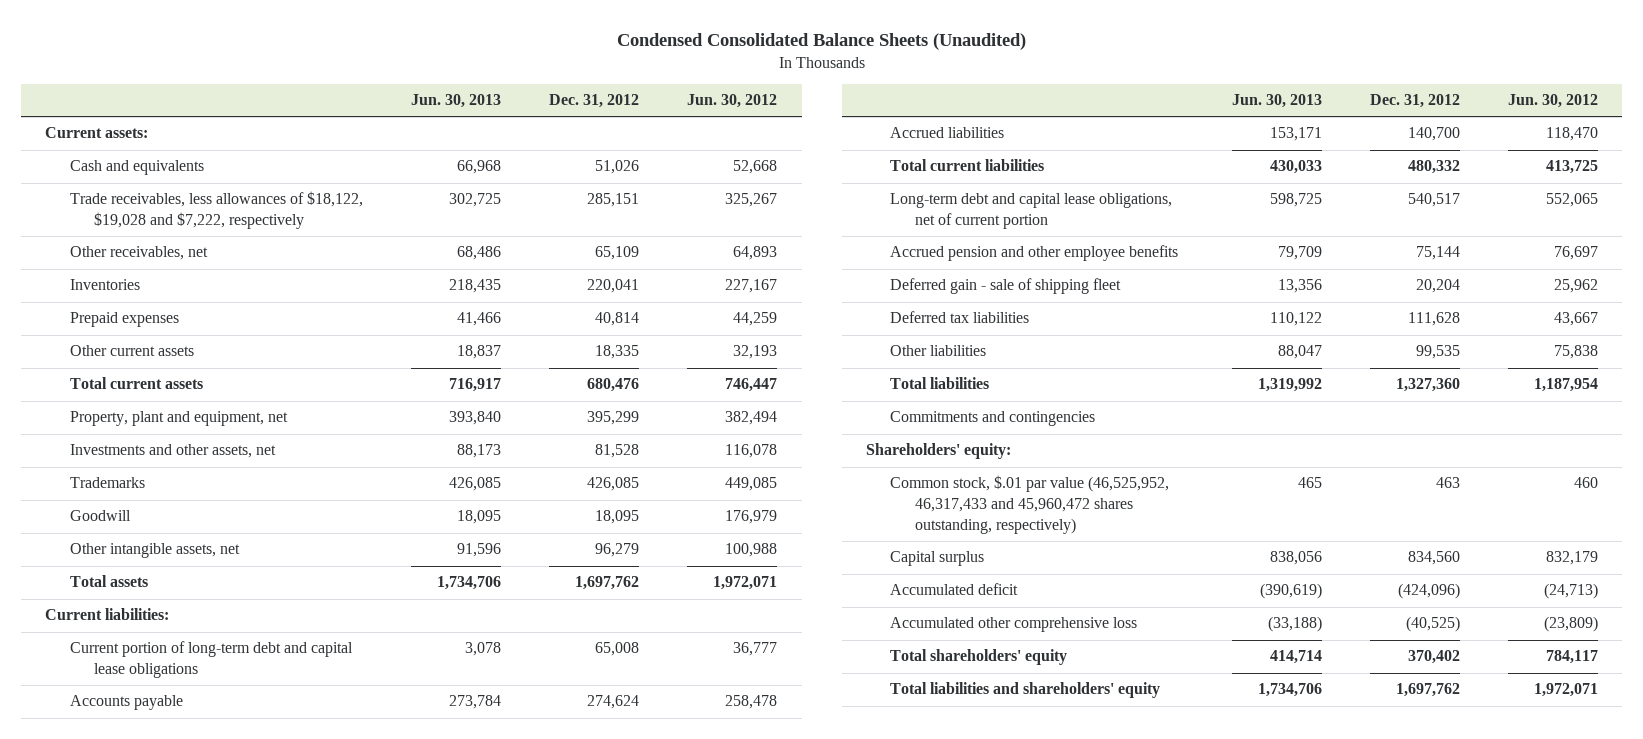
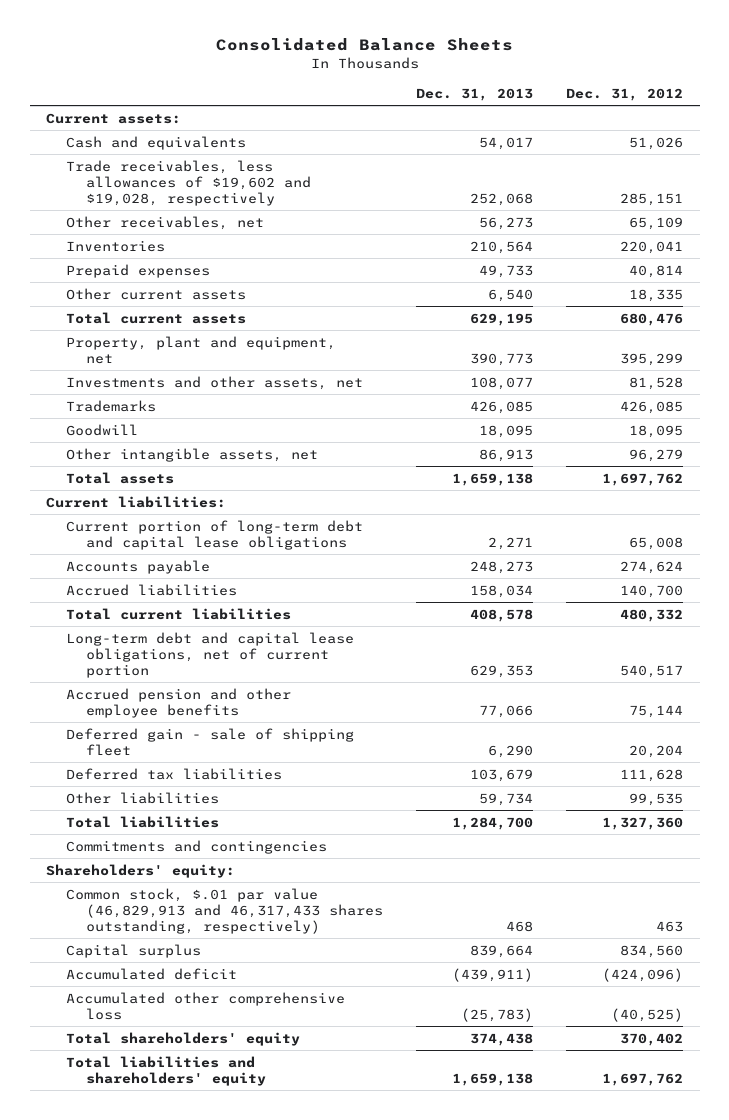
- Condensed Consolidated Balance Sheets (Unaudited)
+ Consolidated Balance Sheets
- | Jun. 30, 2013 | Dec. 31, 2012 | Jun. 30, 2012
+ | Dec. 31, 2013 | Dec. 31, 2012
- Trade receivables, less allowances of $18,122, $19,028 and $7,222, respectively | 302,725 | 285,151 | 325,267
+ Trade receivables, less allowances of $19,602 and $19,028, respectively | 252,068 | 285,151
- Common stock, $.01 par value (46,525,952, 46,317,433 and 45,960,472 shares outstanding, respectively) | 465 | 463 | 460
+ Common stock, $.01 par value (46,829,913 and 46,317,433 shares outstanding, respectively) | 468 | 463

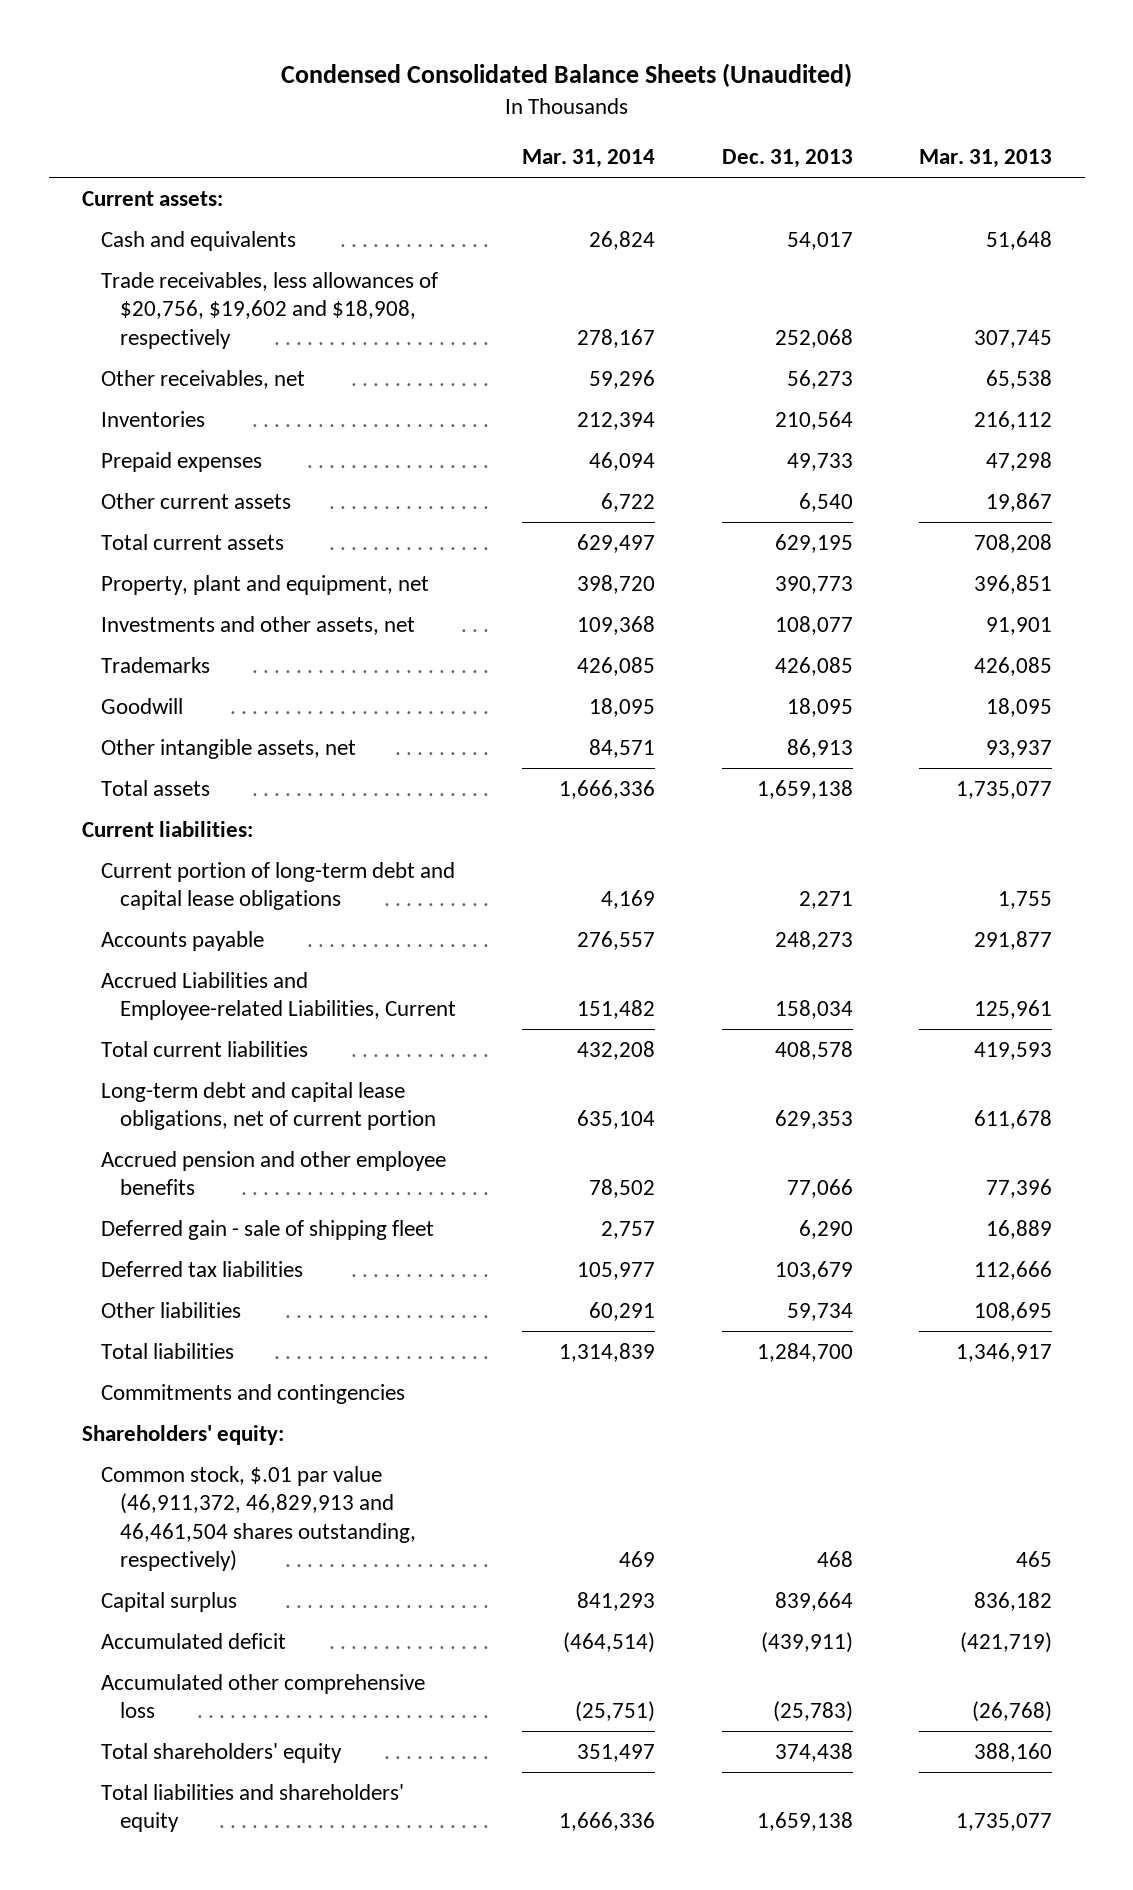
- Consolidated Balance Sheets
+ Condensed Consolidated Balance Sheets (Unaudited)
- | Dec. 31, 2013 | Dec. 31, 2012
+ | Mar. 31, 2014 | Dec. 31, 2013 | Mar. 31, 2013
- Trade receivables, less allowances of $19,602 and $19,028, respectively | 252,068 | 285,151
+ Trade receivables, less allowances of $20,756, $19,602 and $18,908, respectively | 278,167 | 252,068 | 307,745
- Accrued liabilities | 158,034 | 140,700
+ Accrued Liabilities and Employee-related Liabilities, Current | 151,482 | 158,034 | 125,961
- Common stock, $.01 par value (46,829,913 and 46,317,433 shares outstanding, respectively) | 468 | 463
+ Common stock, $.01 par value (46,911,372, 46,829,913 and 46,461,504 shares outstanding, respectively) | 469 | 468 | 465

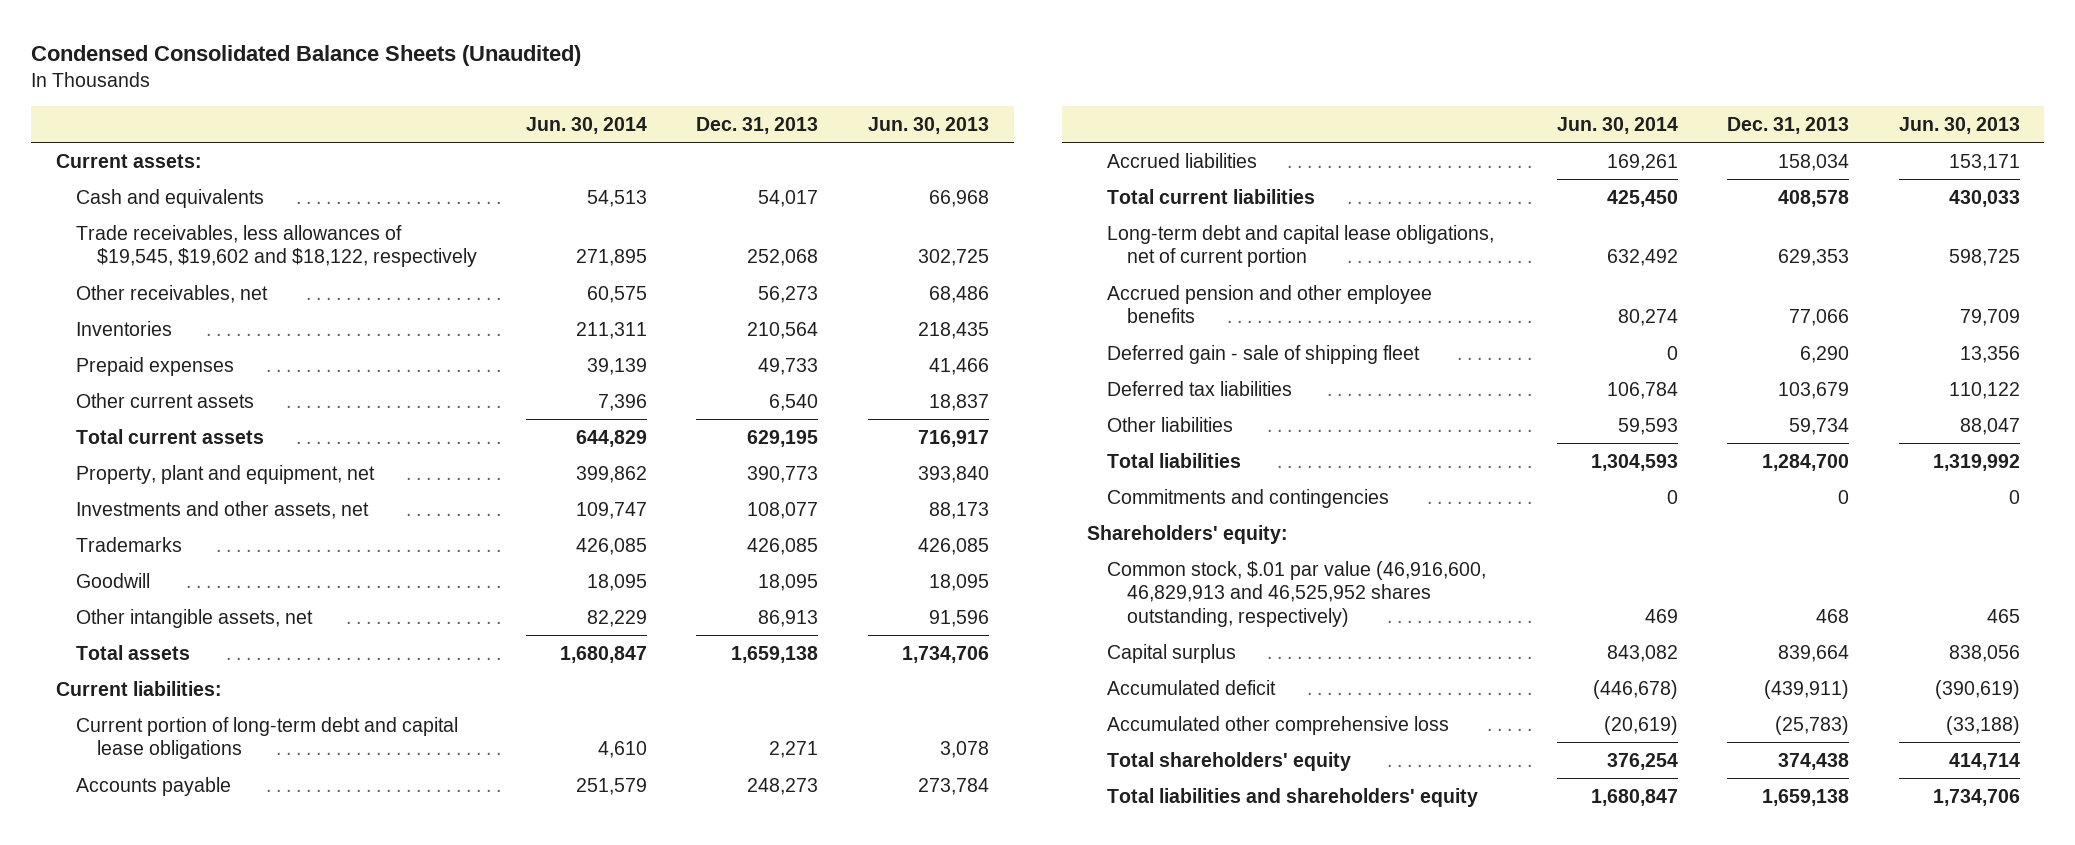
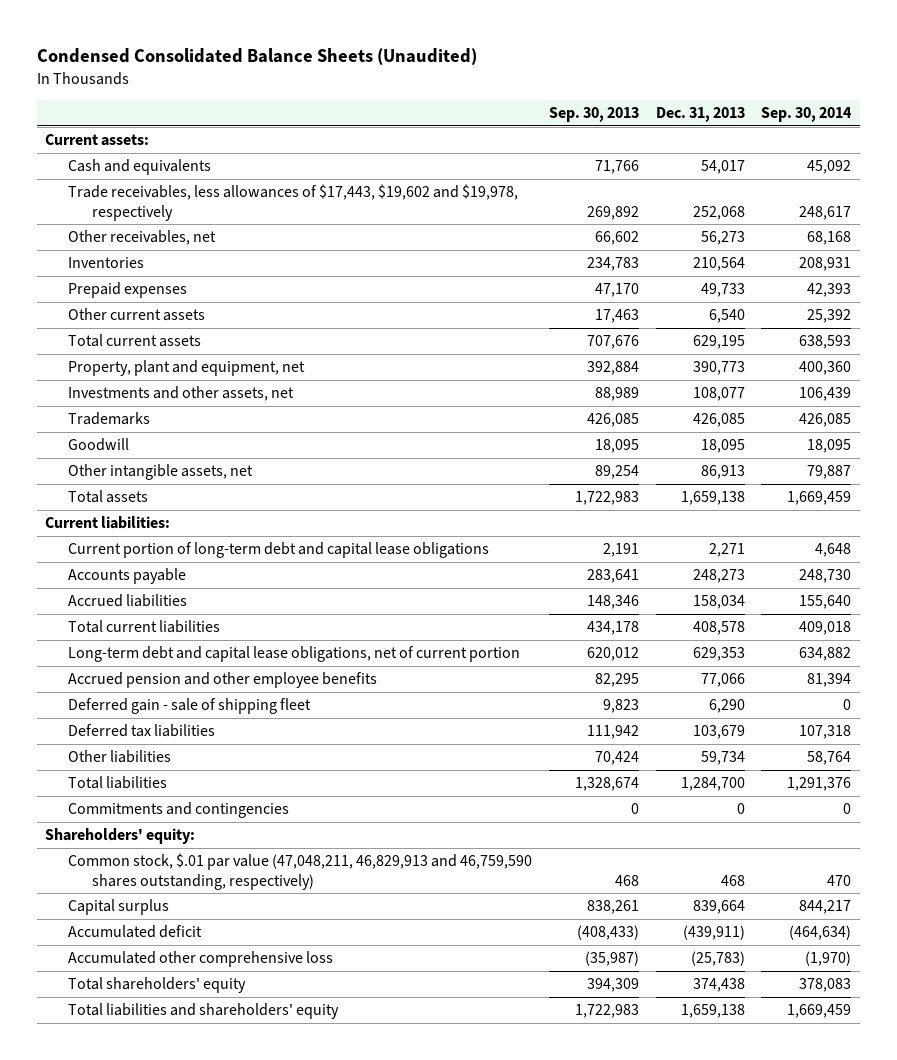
- | Jun. 30, 2014 | Dec. 31, 2013 | Jun. 30, 2013
+ | Sep. 30, 2013 | Dec. 31, 2013 | Sep. 30, 2014
- Trade receivables, less allowances of $19,545, $19,602 and $18,122, respectively | 271,895 | 252,068 | 302,725
+ Trade receivables, less allowances of $17,443, $19,602 and $19,978, respectively | 269,892 | 252,068 | 248,617
- Common stock, $.01 par value (46,916,600, 46,829,913 and 46,525,952 shares outstanding, respectively) | 469 | 468 | 465
+ Common stock, $.01 par value (47,048,211, 46,829,913 and 46,759,590 shares outstanding, respectively) | 468 | 468 | 470

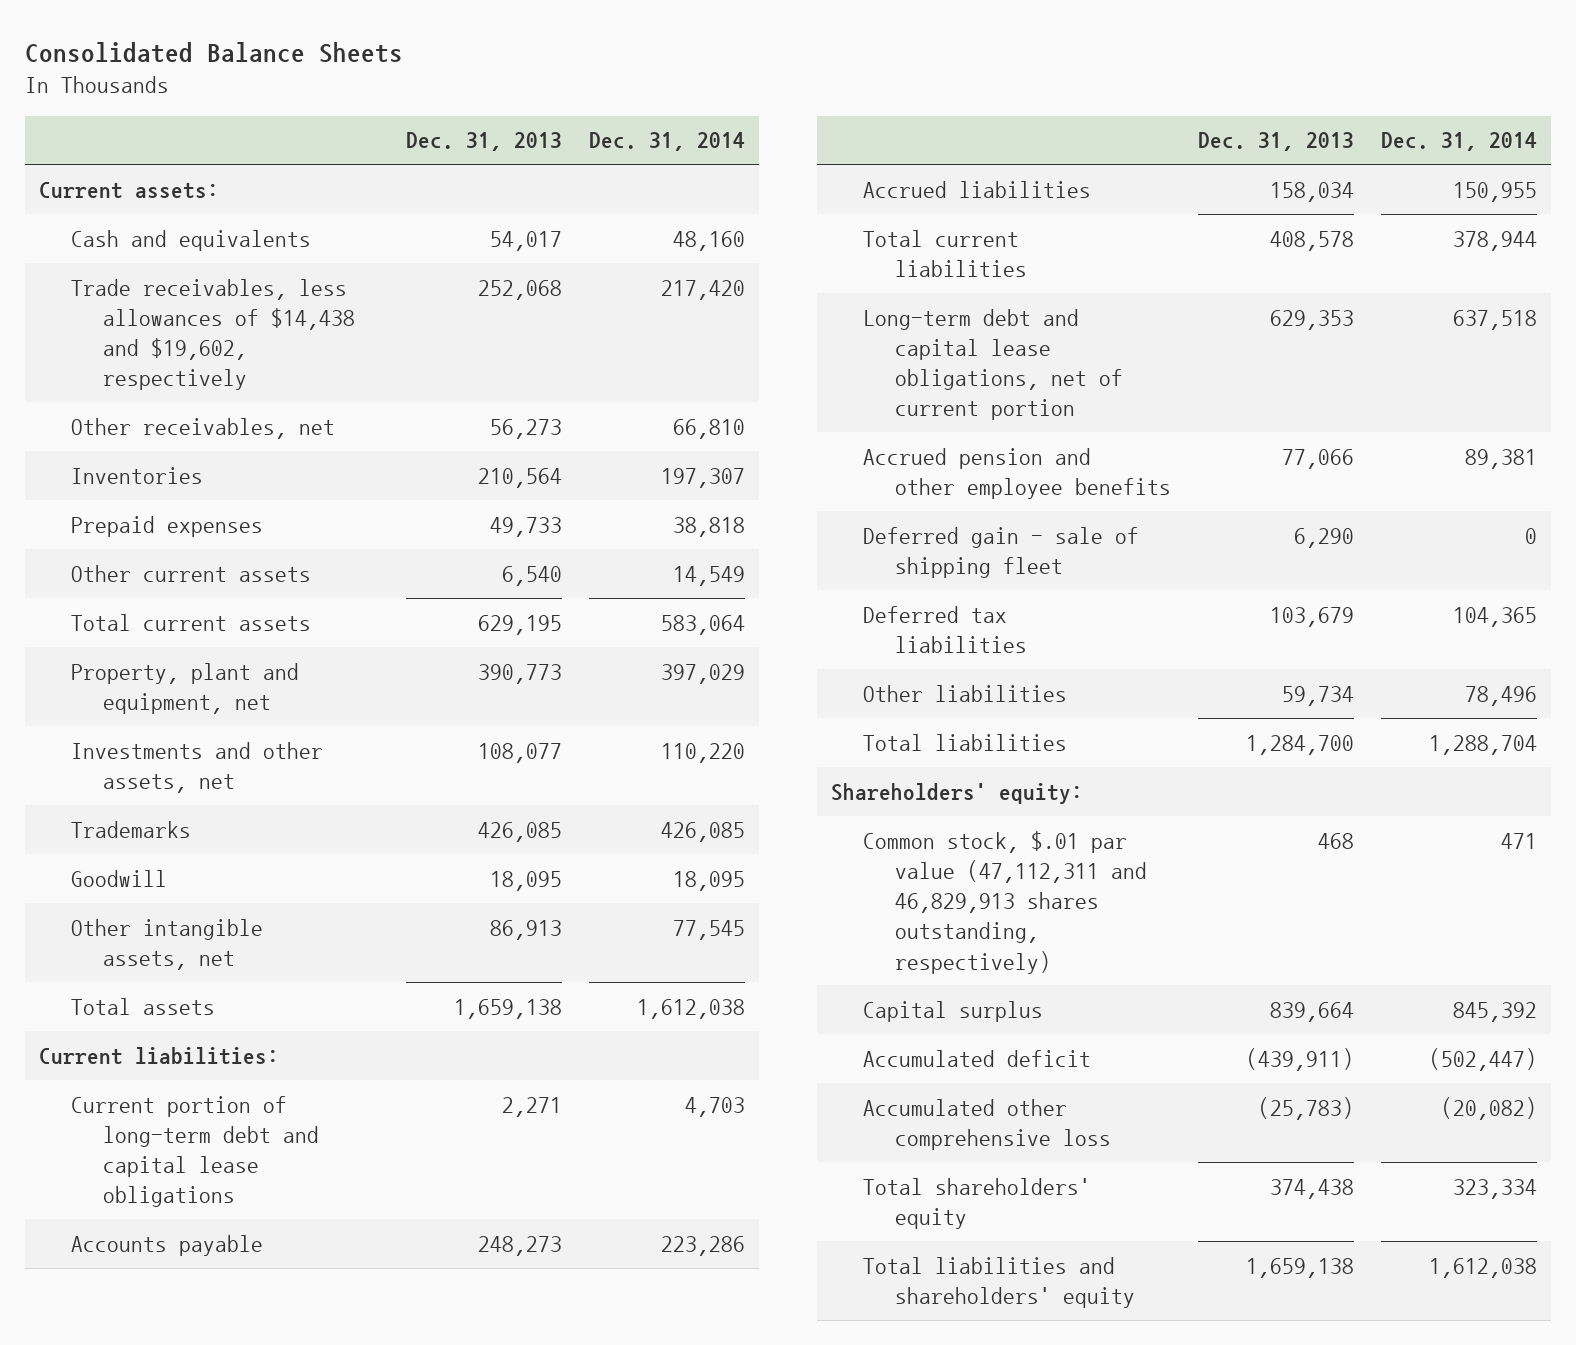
- Condensed Consolidated Balance Sheets (Unaudited)
+ Consolidated Balance Sheets
- | Sep. 30, 2013 | Dec. 31, 2013 | Sep. 30, 2014
+ | Dec. 31, 2013 | Dec. 31, 2014
- Trade receivables, less allowances of $17,443, $19,602 and $19,978, respectively | 269,892 | 252,068 | 248,617
+ Trade receivables, less allowances of $14,438 and $19,602, respectively | 252,068 | 217,420
- Commitments and contingencies | 0 | 0 | 0
- Common stock, $.01 par value (47,048,211, 46,829,913 and 46,759,590 shares outstanding, respectively) | 468 | 468 | 470
+ Common stock, $.01 par value (47,112,311 and 46,829,913 shares outstanding, respectively) | 468 | 471

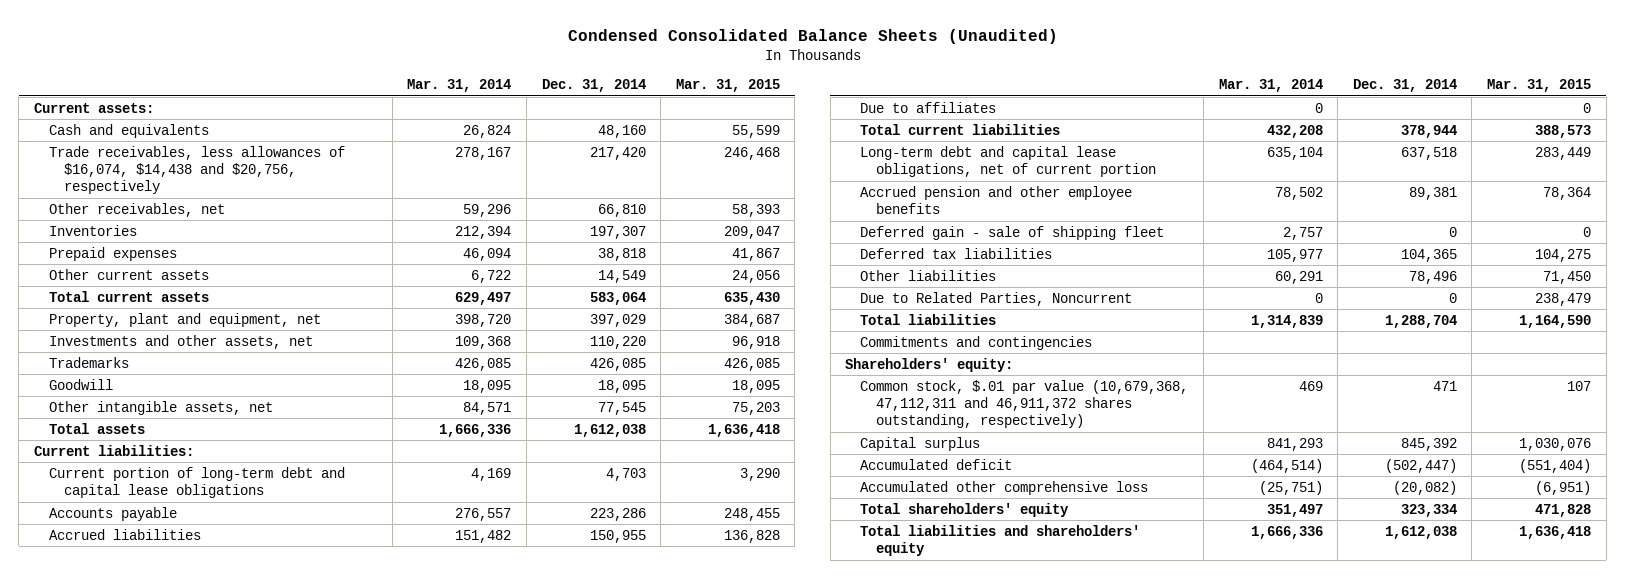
- Consolidated Balance Sheets
+ Condensed Consolidated Balance Sheets (Unaudited)
- | Dec. 31, 2013 | Dec. 31, 2014
+ | Mar. 31, 2014 | Dec. 31, 2014 | Mar. 31, 2015
- Trade receivables, less allowances of $14,438 and $19,602, respectively | 252,068 | 217,420
+ Trade receivables, less allowances of $16,074, $14,438 and $20,756, respectively | 278,167 | 217,420 | 246,468
+ Due to affiliates | 0 | | 0
+ Due to Related Parties, Noncurrent | 0 | 0 | 238,479
+ Commitments and contingencies
- Common stock, $.01 par value (47,112,311 and 46,829,913 shares outstanding, respectively) | 468 | 471
+ Common stock, $.01 par value (10,679,368, 47,112,311 and 46,911,372 shares outstanding, respectively) | 469 | 471 | 107

